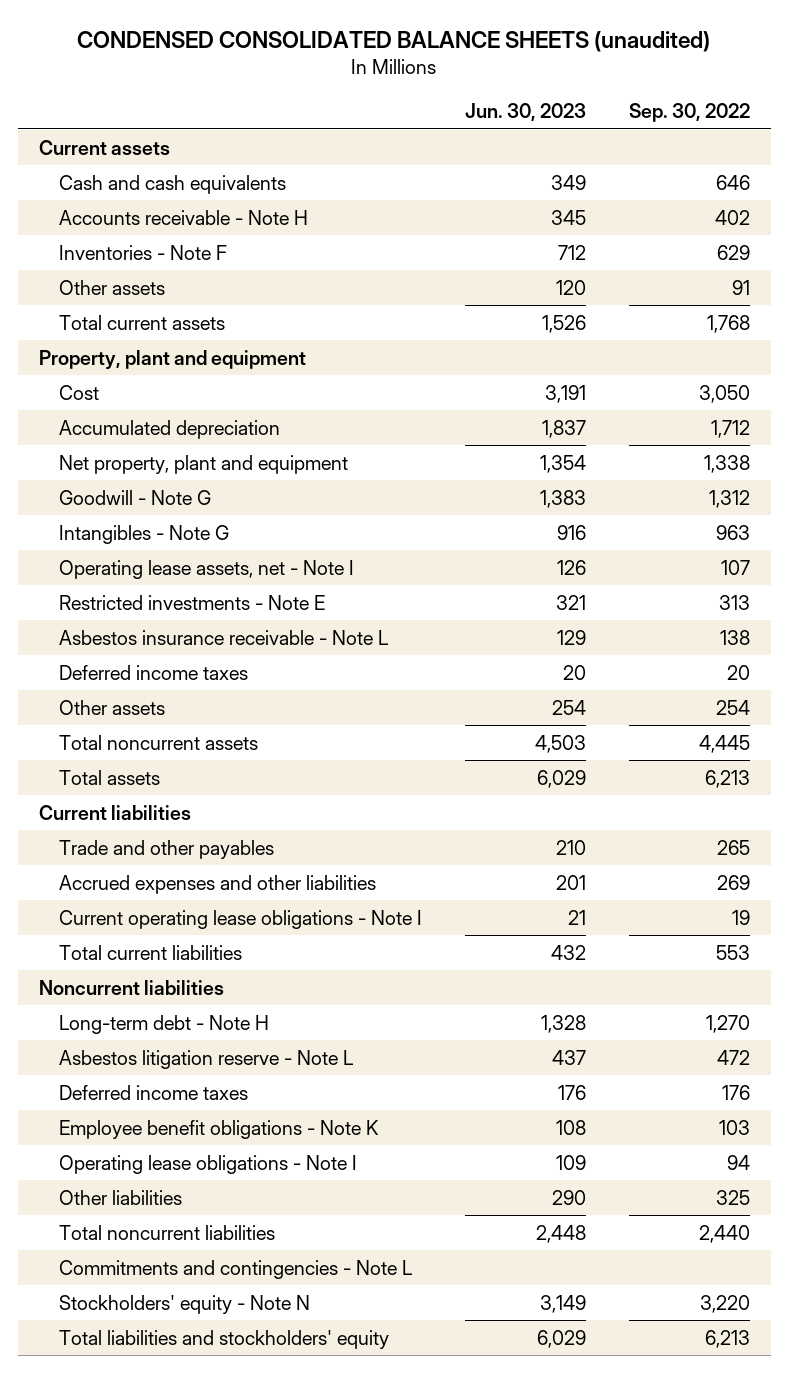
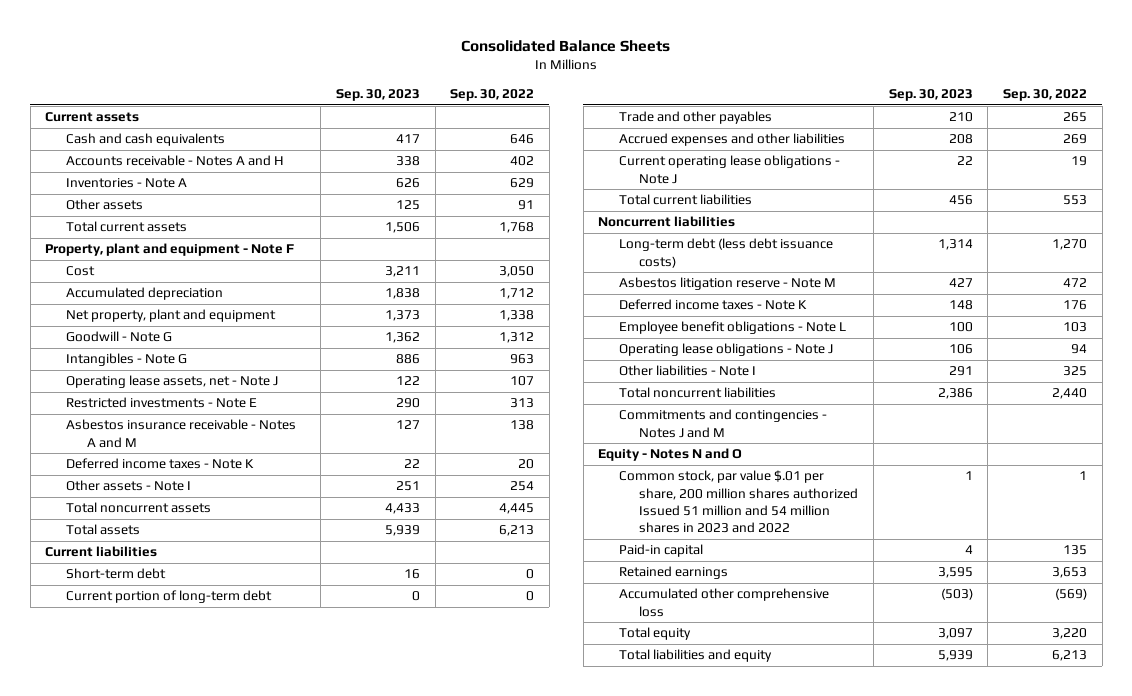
- CONDENSED CONSOLIDATED BALANCE SHEETS (unaudited)
+ Consolidated Balance Sheets
- | Jun. 30, 2023 | Sep. 30, 2022
+ | Sep. 30, 2023 | Sep. 30, 2022
- Accounts receivable - Note H | 345 | 402
- Inventories - Note F | 712 | 629
+ Accounts receivable - Notes A and H | 338 | 402
+ Inventories - Note A | 626 | 629
- Property, plant and equipment
+ Property, plant and equipment - Note F
- Operating lease assets, net - Note I | 126 | 107
+ Operating lease assets, net - Note J | 122 | 107
- Asbestos insurance receivable - Note L | 129 | 138
- Deferred income taxes | 20 | 20
- Other assets | 254 | 254
+ Asbestos insurance receivable - Notes A and M | 127 | 138
+ Deferred income taxes - Note K | 22 | 20
+ Other assets - Note I | 251 | 254
+ Short-term debt | 16 | 0
+ Current portion of long-term debt | 0 | 0
- Current operating lease obligations - Note I | 21 | 19
+ Current operating lease obligations - Note J | 22 | 19
- Long-term debt - Note H | 1,328 | 1,270
- Asbestos litigation reserve - Note L | 437 | 472
- Deferred income taxes | 176 | 176
- Employee benefit obligations - Note K | 108 | 103
- Operating lease obligations - Note I | 109 | 94
- Other liabilities | 290 | 325
+ Long-term debt (less debt issuance costs) | 1,314 | 1,270
+ Asbestos litigation reserve - Note M | 427 | 472
+ Deferred income taxes - Note K | 148 | 176
+ Employee benefit obligations - Note L | 100 | 103
+ Operating lease obligations - Note J | 106 | 94
+ Other liabilities - Note I | 291 | 325
- Commitments and contingencies - Note L
- Stockholders' equity - Note N | 3,149 | 3,220
- Total liabilities and stockholders' equity | 6,029 | 6,213
+ Commitments and contingencies - Notes J and M
+ Equity - Notes N and O
+ Common stock, par value $.01 per share, 200 million shares authorized Issued 51 million and 54 million shares in 2023 and 2022 | 1 | 1
+ Paid-in capital | 4 | 135
+ Retained earnings | 3,595 | 3,653
+ Accumulated other comprehensive loss | (503) | (569)
+ Total equity | 3,097 | 3,220
+ Total liabilities and equity | 5,939 | 6,213

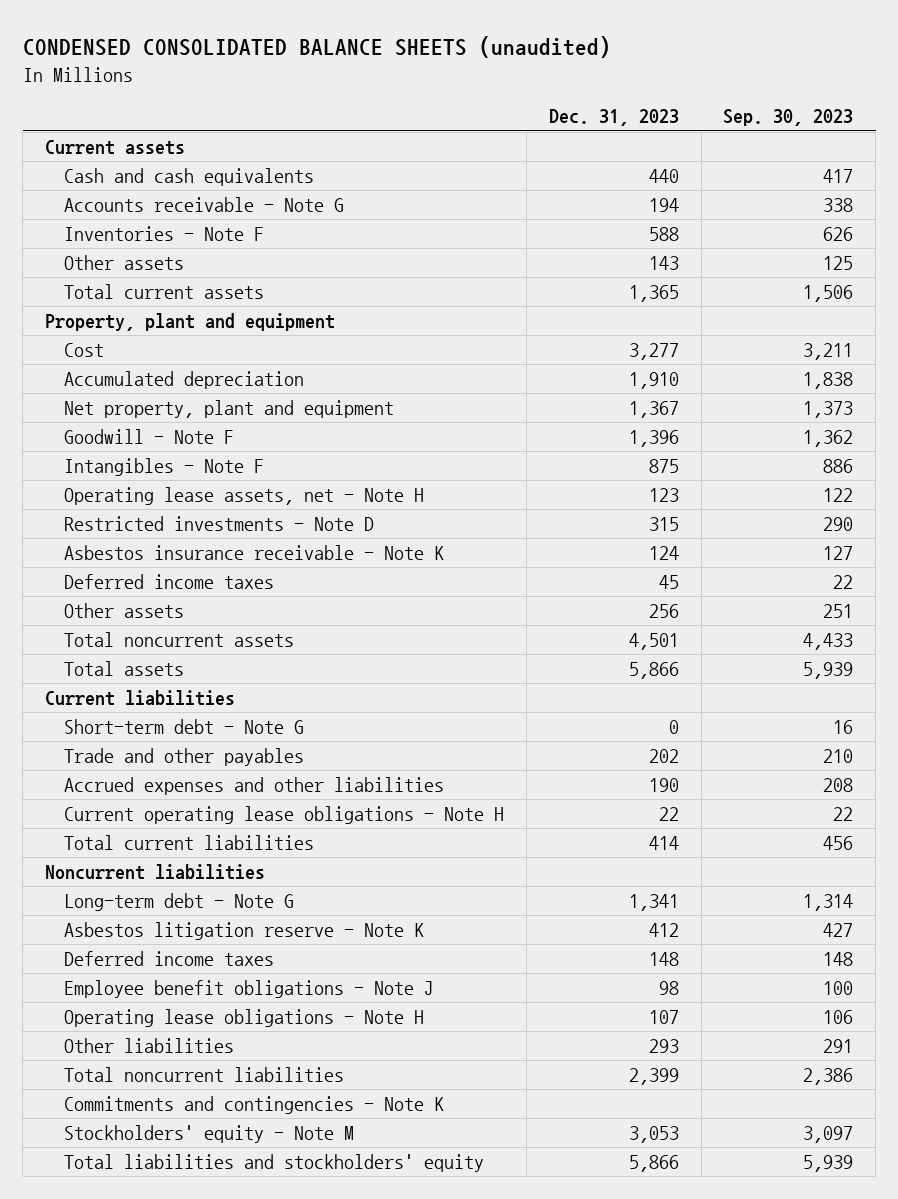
- Consolidated Balance Sheets
+ CONDENSED CONSOLIDATED BALANCE SHEETS (unaudited)
- | Sep. 30, 2023 | Sep. 30, 2022
+ | Dec. 31, 2023 | Sep. 30, 2023
- Accounts receivable - Notes A and H | 338 | 402
- Inventories - Note A | 626 | 629
+ Accounts receivable - Note G | 194 | 338
+ Inventories - Note F | 588 | 626
- Property, plant and equipment - Note F
+ Property, plant and equipment
- Goodwill - Note G | 1,362 | 1,312
- Intangibles - Note G | 886 | 963
- Operating lease assets, net - Note J | 122 | 107
- Restricted investments - Note E | 290 | 313
- Asbestos insurance receivable - Notes A and M | 127 | 138
- Deferred income taxes - Note K | 22 | 20
- Other assets - Note I | 251 | 254
+ Goodwill - Note F | 1,396 | 1,362
+ Intangibles - Note F | 875 | 886
+ Operating lease assets, net - Note H | 123 | 122
+ Restricted investments - Note D | 315 | 290
+ Asbestos insurance receivable - Note K | 124 | 127
+ Deferred income taxes | 45 | 22
+ Other assets | 256 | 251
- Short-term debt | 16 | 0
- Current portion of long-term debt | 0 | 0
+ Short-term debt - Note G | 0 | 16
- Current operating lease obligations - Note J | 22 | 19
+ Current operating lease obligations - Note H | 22 | 22
- Long-term debt (less debt issuance costs) | 1,314 | 1,270
- Asbestos litigation reserve - Note M | 427 | 472
- Deferred income taxes - Note K | 148 | 176
- Employee benefit obligations - Note L | 100 | 103
- Operating lease obligations - Note J | 106 | 94
- Other liabilities - Note I | 291 | 325
+ Long-term debt - Note G | 1,341 | 1,314
+ Asbestos litigation reserve - Note K | 412 | 427
+ Deferred income taxes | 148 | 148
+ Employee benefit obligations - Note J | 98 | 100
+ Operating lease obligations - Note H | 107 | 106
+ Other liabilities | 293 | 291
- Commitments and contingencies - Notes J and M
- Equity - Notes N and O
- Common stock, par value $.01 per share, 200 million shares authorized Issued 51 million and 54 million shares in 2023 and 2022 | 1 | 1
- Paid-in capital | 4 | 135
- Retained earnings | 3,595 | 3,653
- Accumulated other comprehensive loss | (503) | (569)
- Total equity | 3,097 | 3,220
- Total liabilities and equity | 5,939 | 6,213
+ Commitments and contingencies - Note K
+ Stockholders' equity - Note M | 3,053 | 3,097
+ Total liabilities and stockholders' equity | 5,866 | 5,939

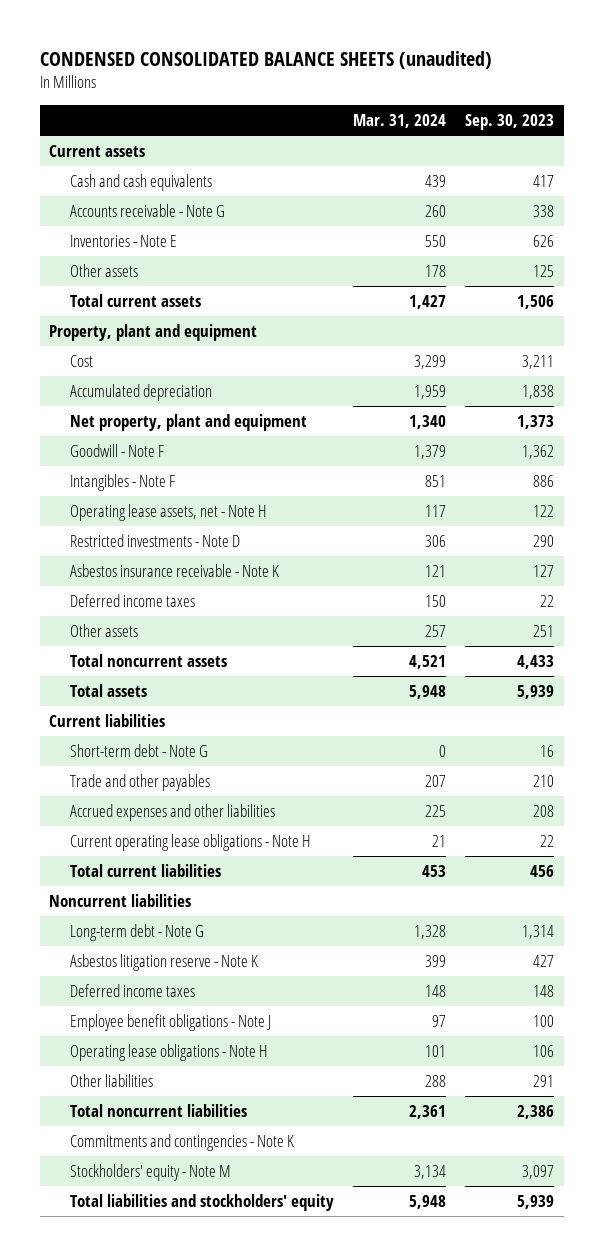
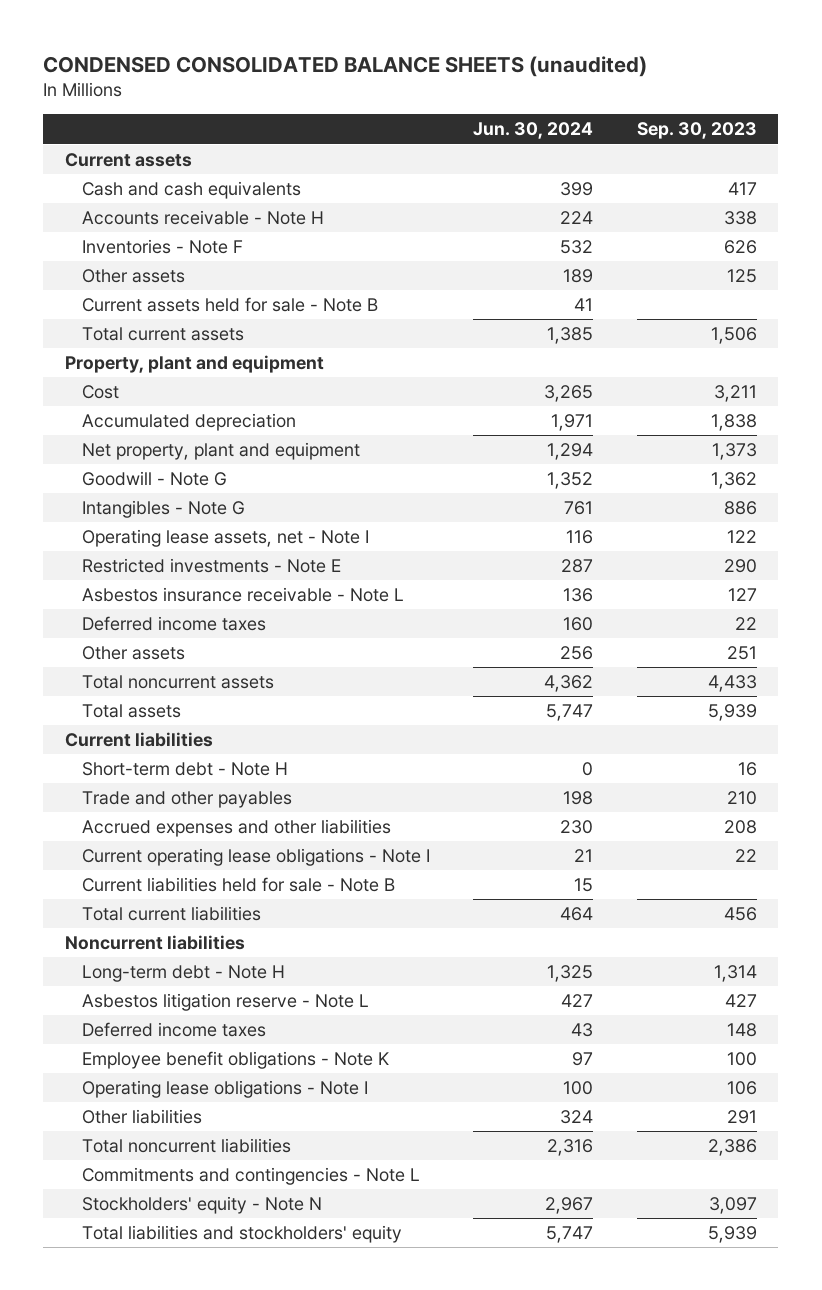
- | Mar. 31, 2024 | Sep. 30, 2023
+ | Jun. 30, 2024 | Sep. 30, 2023
- Accounts receivable - Note G | 260 | 338
- Inventories - Note E | 550 | 626
+ Accounts receivable - Note H | 224 | 338
+ Inventories - Note F | 532 | 626
+ Current assets held for sale - Note B | 41 |
- Goodwill - Note F | 1,379 | 1,362
- Intangibles - Note F | 851 | 886
- Operating lease assets, net - Note H | 117 | 122
- Restricted investments - Note D | 306 | 290
- Asbestos insurance receivable - Note K | 121 | 127
+ Goodwill - Note G | 1,352 | 1,362
+ Intangibles - Note G | 761 | 886
+ Operating lease assets, net - Note I | 116 | 122
+ Restricted investments - Note E | 287 | 290
+ Asbestos insurance receivable - Note L | 136 | 127
- Short-term debt - Note G | 0 | 16
+ Short-term debt - Note H | 0 | 16
- Current operating lease obligations - Note H | 21 | 22
+ Current operating lease obligations - Note I | 21 | 22
+ Current liabilities held for sale - Note B | 15 |
- Long-term debt - Note G | 1,328 | 1,314
- Asbestos litigation reserve - Note K | 399 | 427
+ Long-term debt - Note H | 1,325 | 1,314
+ Asbestos litigation reserve - Note L | 427 | 427
- Employee benefit obligations - Note J | 97 | 100
- Operating lease obligations - Note H | 101 | 106
+ Employee benefit obligations - Note K | 97 | 100
+ Operating lease obligations - Note I | 100 | 106
- Commitments and contingencies - Note K
- Stockholders' equity - Note M | 3,134 | 3,097
+ Commitments and contingencies - Note L
+ Stockholders' equity - Note N | 2,967 | 3,097

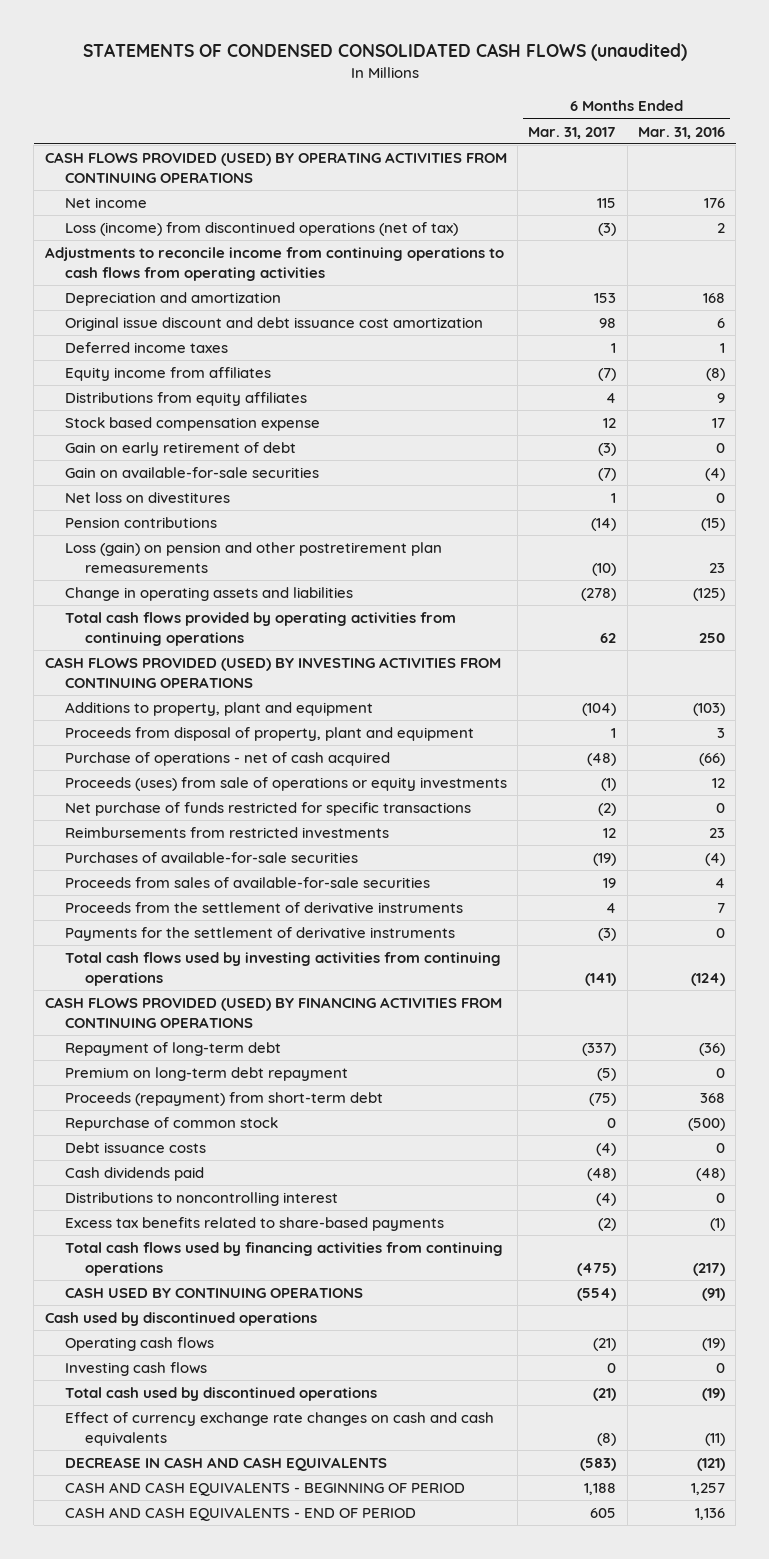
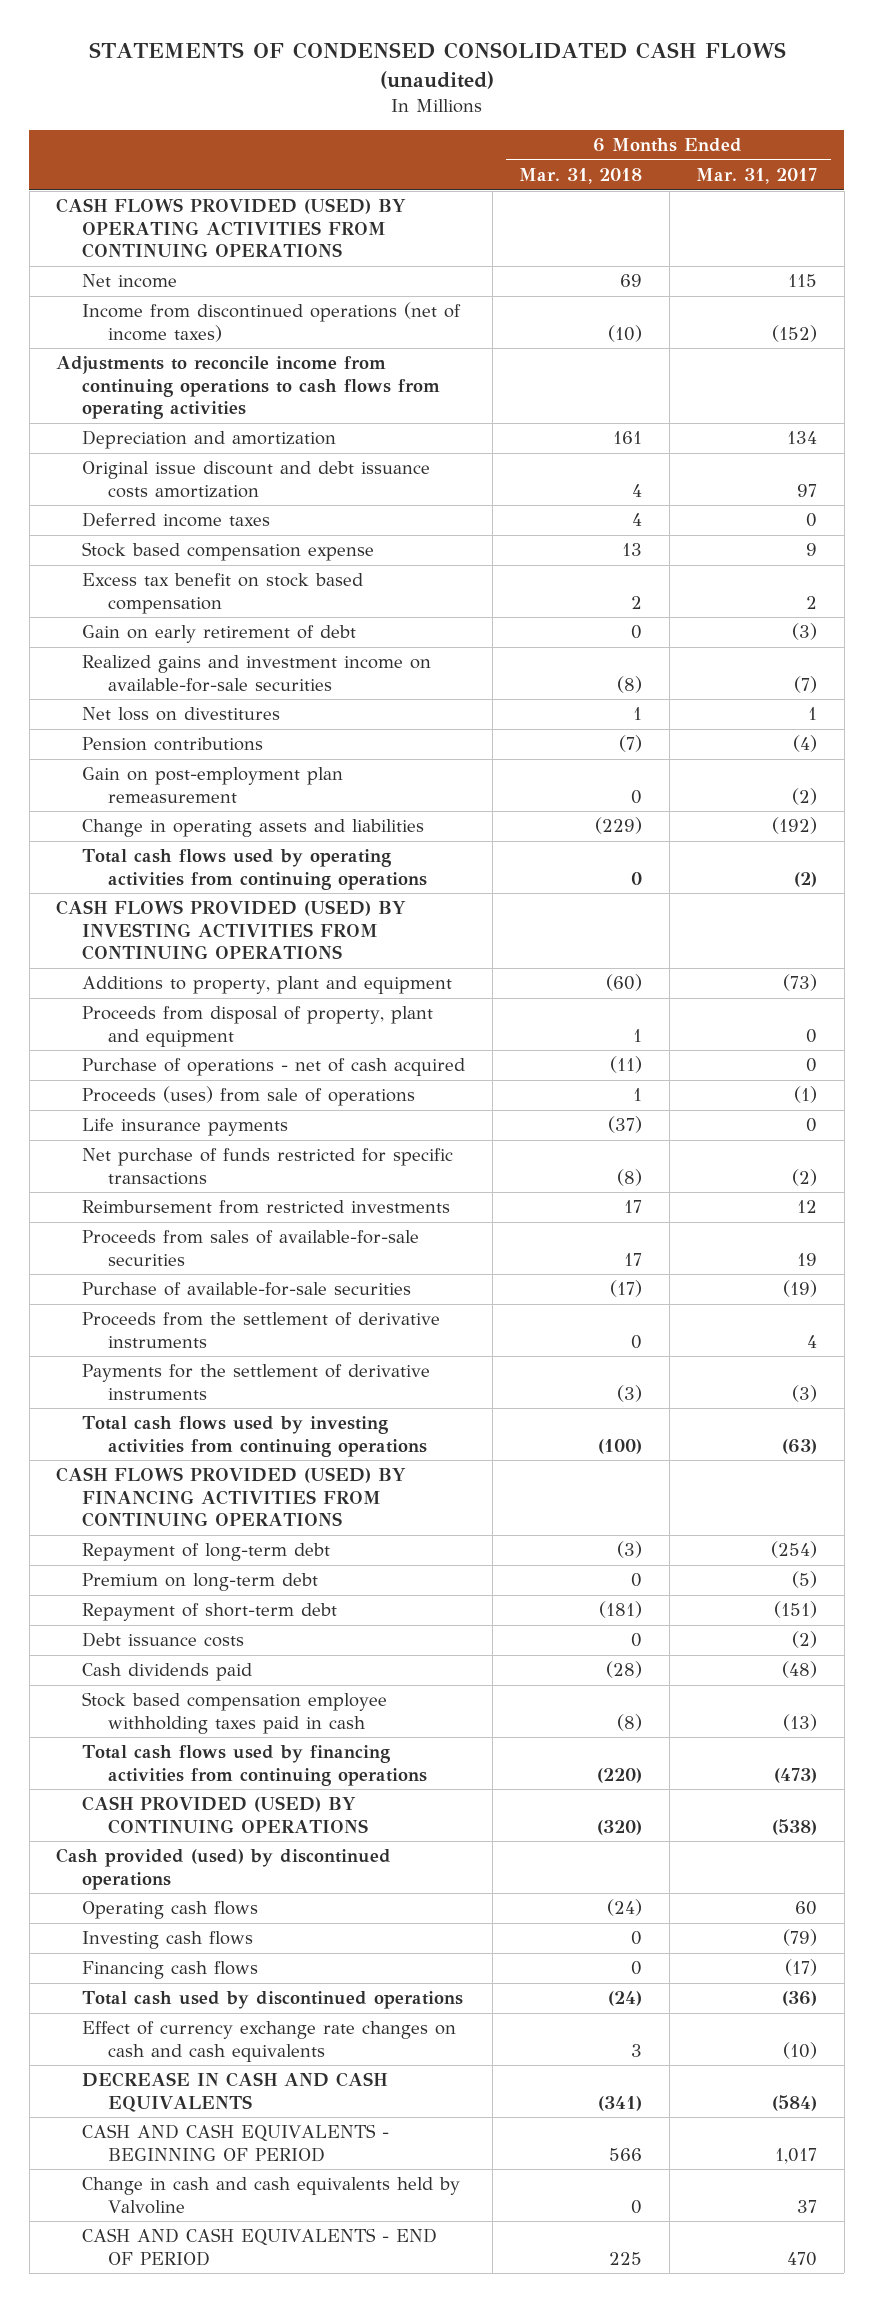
- | 6 Months Ended Mar. 31, 2017 | 6 Months Ended Mar. 31, 2016
+ | 6 Months Ended Mar. 31, 2018 | 6 Months Ended Mar. 31, 2017
- Loss (income) from discontinued operations (net of tax) | (3) | 2
+ Income from discontinued operations (net of income taxes) | (10) | (152)
- Depreciation and amortization | 153 | 168
- Original issue discount and debt issuance cost amortization | 98 | 6
- Deferred income taxes | 1 | 1
- Equity income from affiliates | (7) | (8)
- Distributions from equity affiliates | 4 | 9
- Stock based compensation expense | 12 | 17
+ Depreciation and amortization | 161 | 134
+ Original issue discount and debt issuance costs amortization | 4 | 97
+ Deferred income taxes | 4 | 0
+ Stock based compensation expense | 13 | 9
+ Excess tax benefit on stock based compensation | 2 | 2
- Gain on available-for-sale securities | (7) | (4)
+ Realized gains and investment income on available-for-sale securities | (8) | (7)
- Pension contributions | (14) | (15)
- Loss (gain) on pension and other postretirement plan remeasurements | (10) | 23
- Change in operating assets and liabilities | (278) | (125)
- Total cash flows provided by operating activities from continuing operations | 62 | 250
+ Pension contributions | (7) | (4)
+ Gain on post-employment plan remeasurement | 0 | (2)
+ Change in operating assets and liabilities | (229) | (192)
+ Total cash flows used by operating activities from continuing operations | 0 | (2)
- Additions to property, plant and equipment | (104) | (103)
- Proceeds from disposal of property, plant and equipment | 1 | 3
- Purchase of operations - net of cash acquired | (48) | (66)
- Proceeds (uses) from sale of operations or equity investments | (1) | 12
+ Additions to property, plant and equipment | (60) | (73)
+ Proceeds from disposal of property, plant and equipment | 1 | 0
+ Purchase of operations - net of cash acquired | (11) | 0
+ Proceeds (uses) from sale of operations | 1 | (1)
+ Life insurance payments | (37) | 0
- Reimbursements from restricted investments | 12 | 23
- Purchases of available-for-sale securities | (19) | (4)
+ Reimbursement from restricted investments | 17 | 12
+ Purchase of available-for-sale securities | (17) | (19)
- Total cash flows used by investing activities from continuing operations | (141) | (124)
+ Total cash flows used by investing activities from continuing operations | (100) | (63)
- Repayment of long-term debt | (337) | (36)
- Premium on long-term debt repayment | (5) | 0
- Proceeds (repayment) from short-term debt | (75) | 368
- Repurchase of common stock | 0 | (500)
- Debt issuance costs | (4) | 0
+ Repayment of long-term debt | (3) | (254)
+ Premium on long-term debt | 0 | (5)
+ Repayment of short-term debt | (181) | (151)
+ Debt issuance costs | 0 | (2)
- Distributions to noncontrolling interest | (4) | 0
- Excess tax benefits related to share-based payments | (2) | (1)
- Total cash flows used by financing activities from continuing operations | (475) | (217)
- CASH USED BY CONTINUING OPERATIONS | (554) | (91)
- Cash used by discontinued operations
- Operating cash flows | (21) | (19)
- Investing cash flows | 0 | 0
- Total cash used by discontinued operations | (21) | (19)
- Effect of currency exchange rate changes on cash and cash equivalents | (8) | (11)
- DECREASE IN CASH AND CASH EQUIVALENTS | (583) | (121)
- CASH AND CASH EQUIVALENTS - BEGINNING OF PERIOD | 1,188 | 1,257
- CASH AND CASH EQUIVALENTS - END OF PERIOD | 605 | 1,136
+ Stock based compensation employee withholding taxes paid in cash | (8) | (13)
+ Total cash flows used by financing activities from continuing operations | (220) | (473)
+ CASH PROVIDED (USED) BY CONTINUING OPERATIONS | (320) | (538)
+ Cash provided (used) by discontinued operations
+ Operating cash flows | (24) | 60
+ Investing cash flows | 0 | (79)
+ Financing cash flows | 0 | (17)
+ Total cash used by discontinued operations | (24) | (36)
+ Effect of currency exchange rate changes on cash and cash equivalents | 3 | (10)
+ DECREASE IN CASH AND CASH EQUIVALENTS | (341) | (584)
+ CASH AND CASH EQUIVALENTS - BEGINNING OF PERIOD | 566 | 1,017
+ Change in cash and cash equivalents held by Valvoline | 0 | 37
+ CASH AND CASH EQUIVALENTS - END OF PERIOD | 225 | 470

